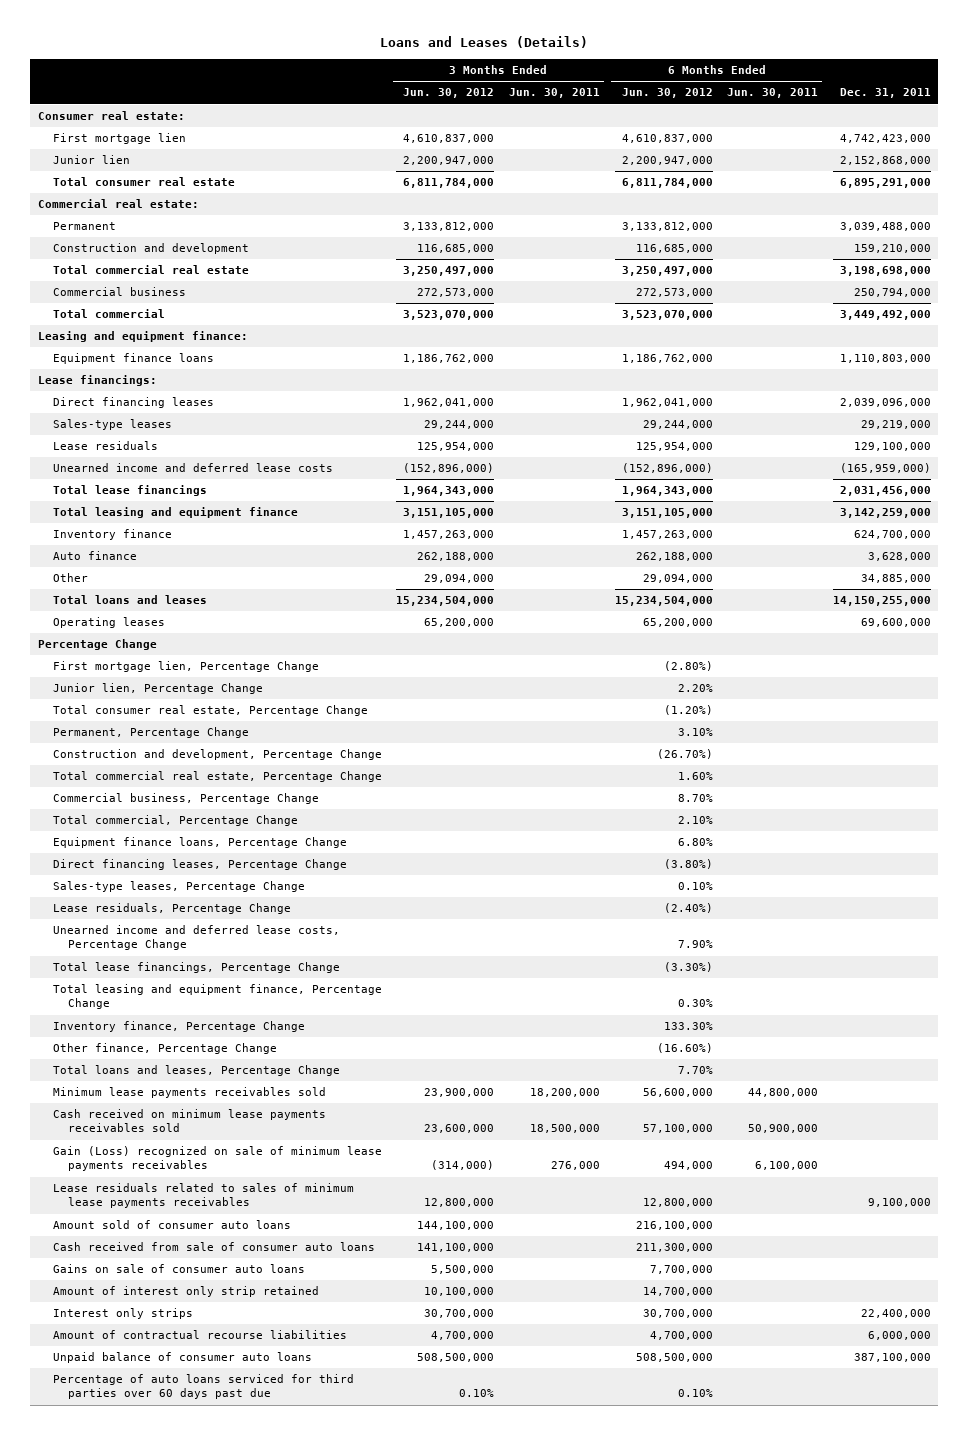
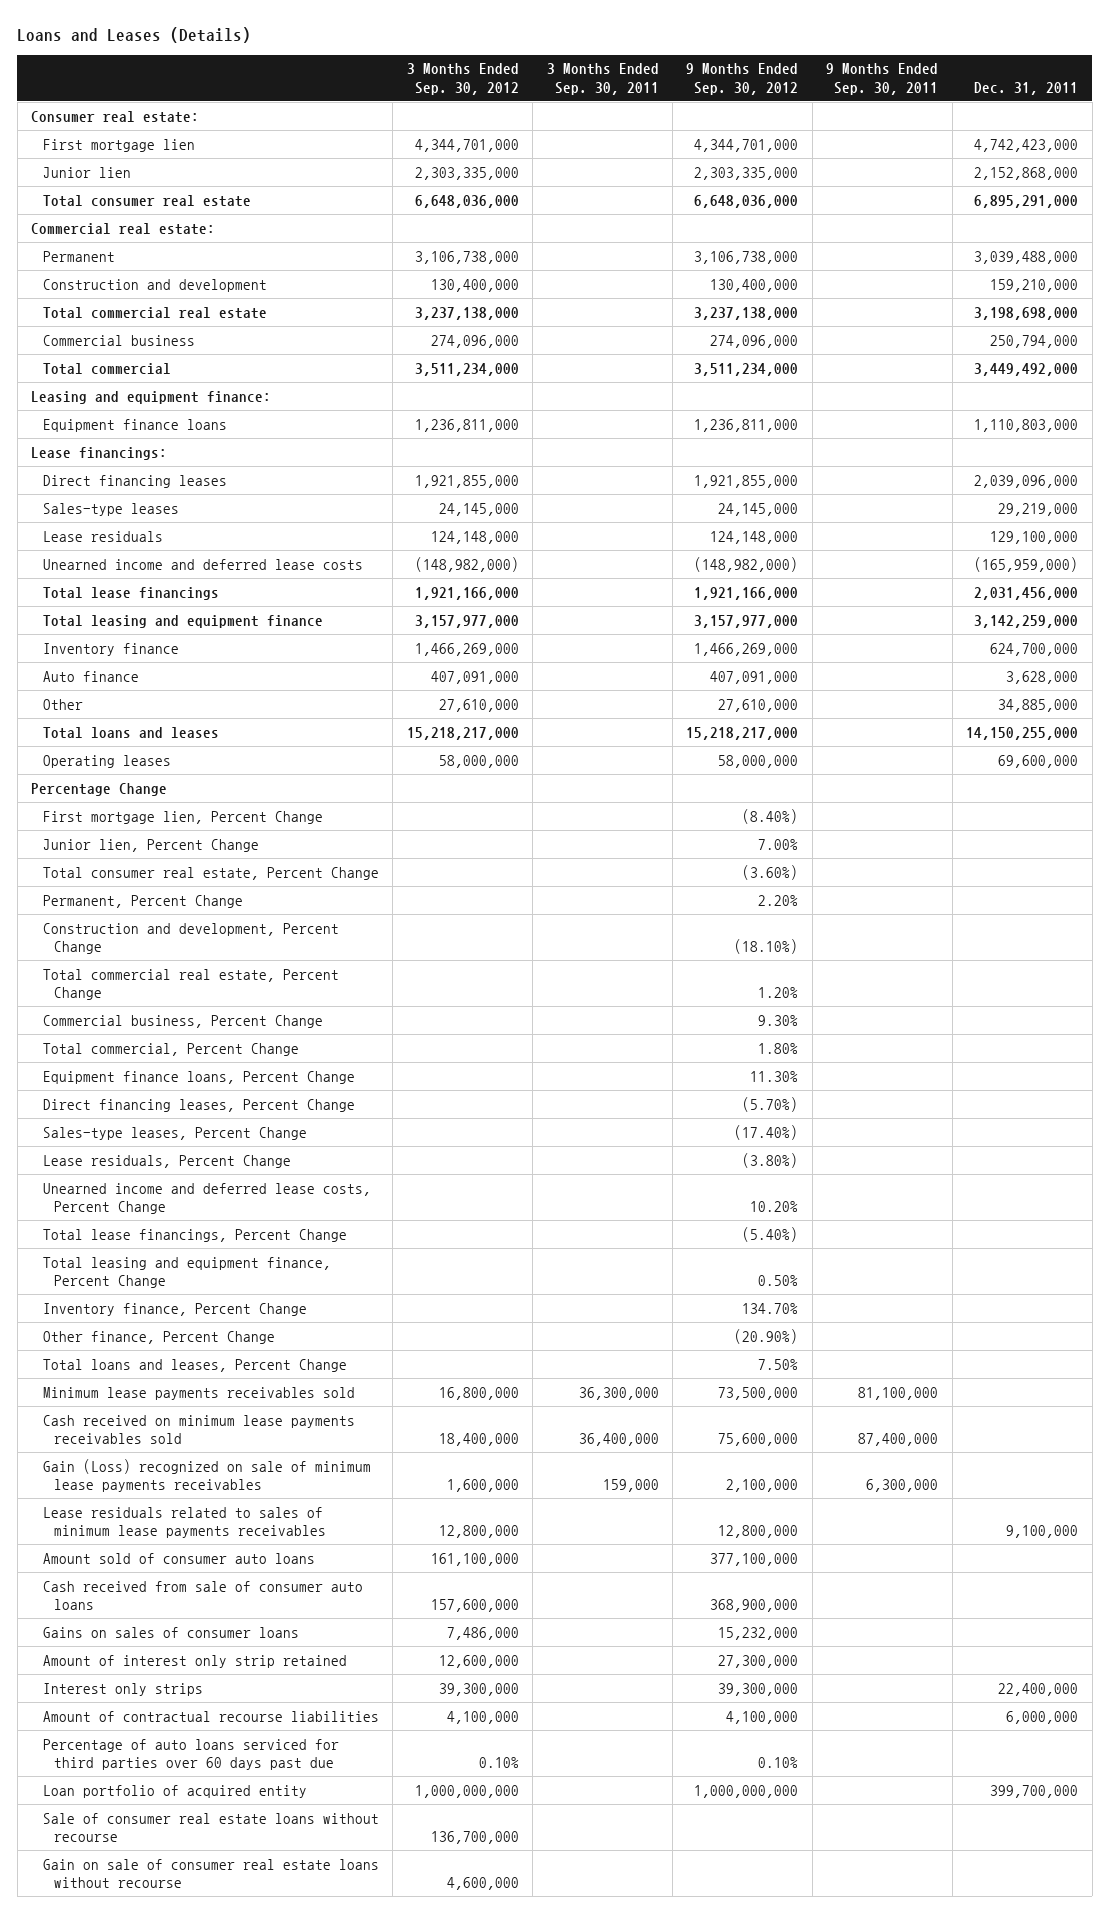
- | 3 Months Ended Jun. 30, 2012 | 3 Months Ended Jun. 30, 2011 | 6 Months Ended Jun. 30, 2012 | 6 Months Ended Jun. 30, 2011 | Dec. 31, 2011
+ | 3 Months Ended Sep. 30, 2012 | 3 Months Ended Sep. 30, 2011 | 9 Months Ended Sep. 30, 2012 | 9 Months Ended Sep. 30, 2011 | Dec. 31, 2011
- First mortgage lien, Percentage Change | | | (2.80%) | |
- Junior lien, Percentage Change | | | 2.20% | |
- Total consumer real estate, Percentage Change | | | (1.20%) | |
- Permanent, Percentage Change | | | 3.10% | |
- Construction and development, Percentage Change | | | (26.70%) | |
- Total commercial real estate, Percentage Change | | | 1.60% | |
- Commercial business, Percentage Change | | | 8.70% | |
- Total commercial, Percentage Change | | | 2.10% | |
- Equipment finance loans, Percentage Change | | | 6.80% | |
- Direct financing leases, Percentage Change | | | (3.80%) | |
- Sales-type leases, Percentage Change | | | 0.10% | |
- Lease residuals, Percentage Change | | | (2.40%) | |
- Unearned income and deferred lease costs, Percentage Change | | | 7.90% | |
- Total lease financings, Percentage Change | | | (3.30%) | |
- Total leasing and equipment finance, Percentage Change | | | 0.30% | |
- Inventory finance, Percentage Change | | | 133.30% | |
- Other finance, Percentage Change | | | (16.60%) | |
- Total loans and leases, Percentage Change | | | 7.70% | |
+ First mortgage lien, Percent Change | | | (8.40%) | |
+ Junior lien, Percent Change | | | 7.00% | |
+ Total consumer real estate, Percent Change | | | (3.60%) | |
+ Permanent, Percent Change | | | 2.20% | |
+ Construction and development, Percent Change | | | (18.10%) | |
+ Total commercial real estate, Percent Change | | | 1.20% | |
+ Commercial business, Percent Change | | | 9.30% | |
+ Total commercial, Percent Change | | | 1.80% | |
+ Equipment finance loans, Percent Change | | | 11.30% | |
+ Direct financing leases, Percent Change | | | (5.70%) | |
+ Sales-type leases, Percent Change | | | (17.40%) | |
+ Lease residuals, Percent Change | | | (3.80%) | |
+ Unearned income and deferred lease costs, Percent Change | | | 10.20% | |
+ Total lease financings, Percent Change | | | (5.40%) | |
+ Total leasing and equipment finance, Percent Change | | | 0.50% | |
+ Inventory finance, Percent Change | | | 134.70% | |
+ Other finance, Percent Change | | | (20.90%) | |
+ Total loans and leases, Percent Change | | | 7.50% | |
- Gains on sale of consumer auto loans | 5,500,000 | | 7,700,000 | |
+ Gains on sales of consumer loans | 7,486,000 | | 15,232,000 | |
- Unpaid balance of consumer auto loans | 508,500,000 | | 508,500,000 | | 387,100,000
+ Loan portfolio of acquired entity | 1,000,000,000 | | 1,000,000,000 | | 399,700,000
+ Sale of consumer real estate loans without recourse | 136,700,000 | | | |
+ Gain on sale of consumer real estate loans without recourse | 4,600,000 | | | |

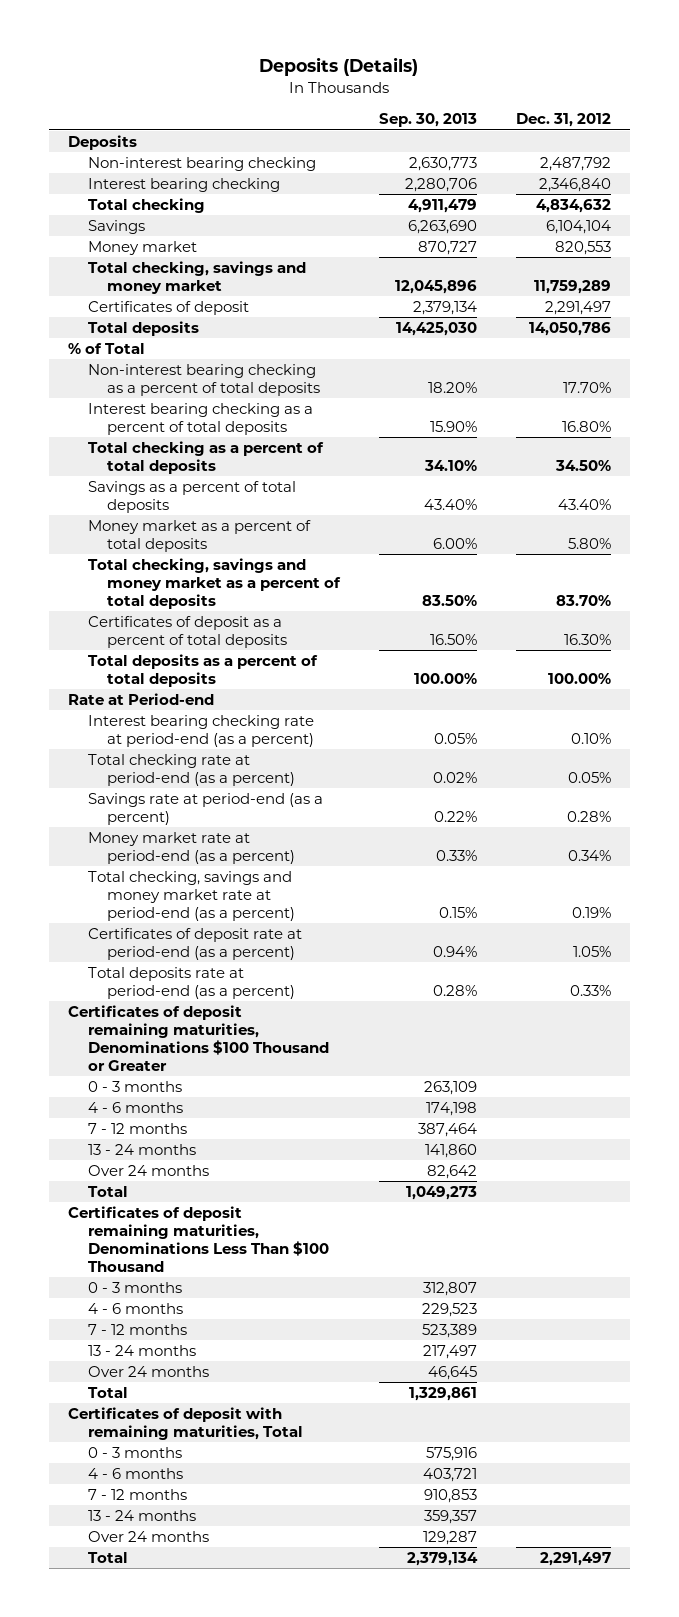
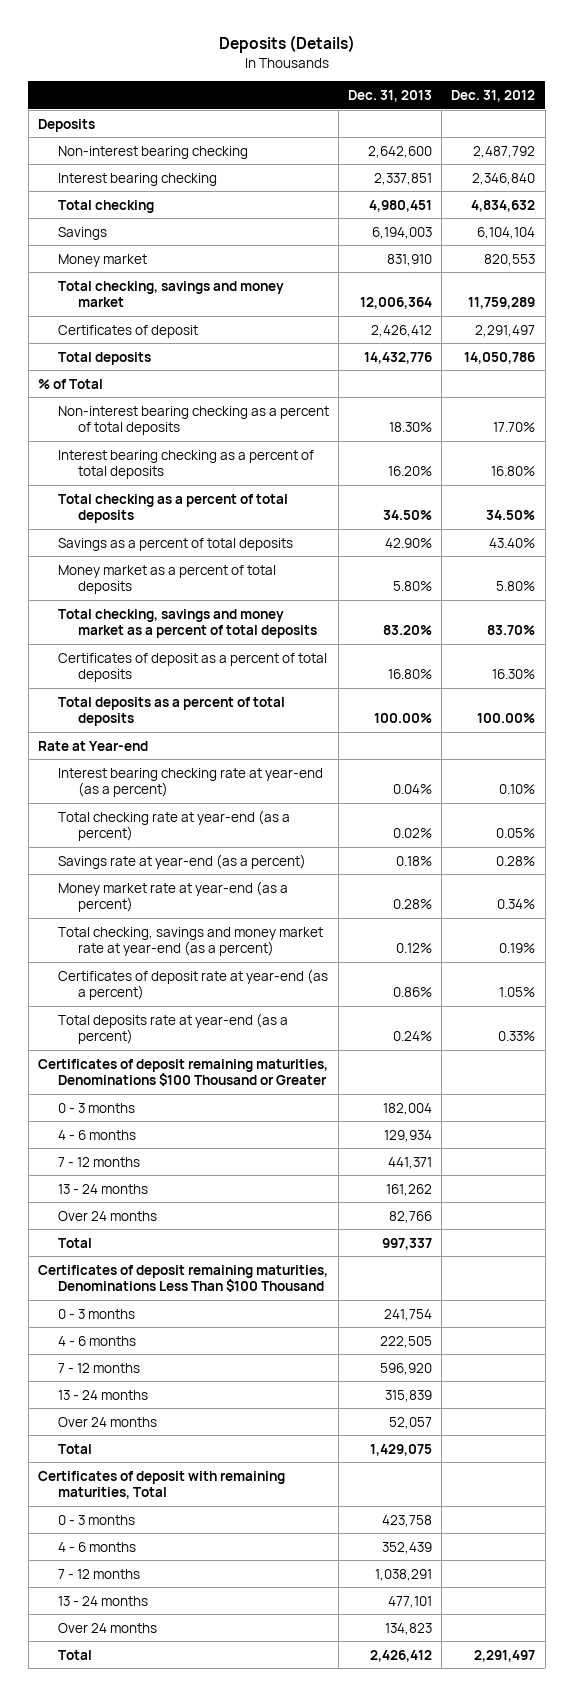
- | Sep. 30, 2013 | Dec. 31, 2012
+ | Dec. 31, 2013 | Dec. 31, 2012
- Rate at Period-end
- Interest bearing checking rate at period-end (as a percent) | 0.05% | 0.10%
- Total checking rate at period-end (as a percent) | 0.02% | 0.05%
- Savings rate at period-end (as a percent) | 0.22% | 0.28%
- Money market rate at period-end (as a percent) | 0.33% | 0.34%
- Total checking, savings and money market rate at period-end (as a percent) | 0.15% | 0.19%
- Certificates of deposit rate at period-end (as a percent) | 0.94% | 1.05%
- Total deposits rate at period-end (as a percent) | 0.28% | 0.33%
+ Rate at Year-end
+ Interest bearing checking rate at year-end (as a percent) | 0.04% | 0.10%
+ Total checking rate at year-end (as a percent) | 0.02% | 0.05%
+ Savings rate at year-end (as a percent) | 0.18% | 0.28%
+ Money market rate at year-end (as a percent) | 0.28% | 0.34%
+ Total checking, savings and money market rate at year-end (as a percent) | 0.12% | 0.19%
+ Certificates of deposit rate at year-end (as a percent) | 0.86% | 1.05%
+ Total deposits rate at year-end (as a percent) | 0.24% | 0.33%

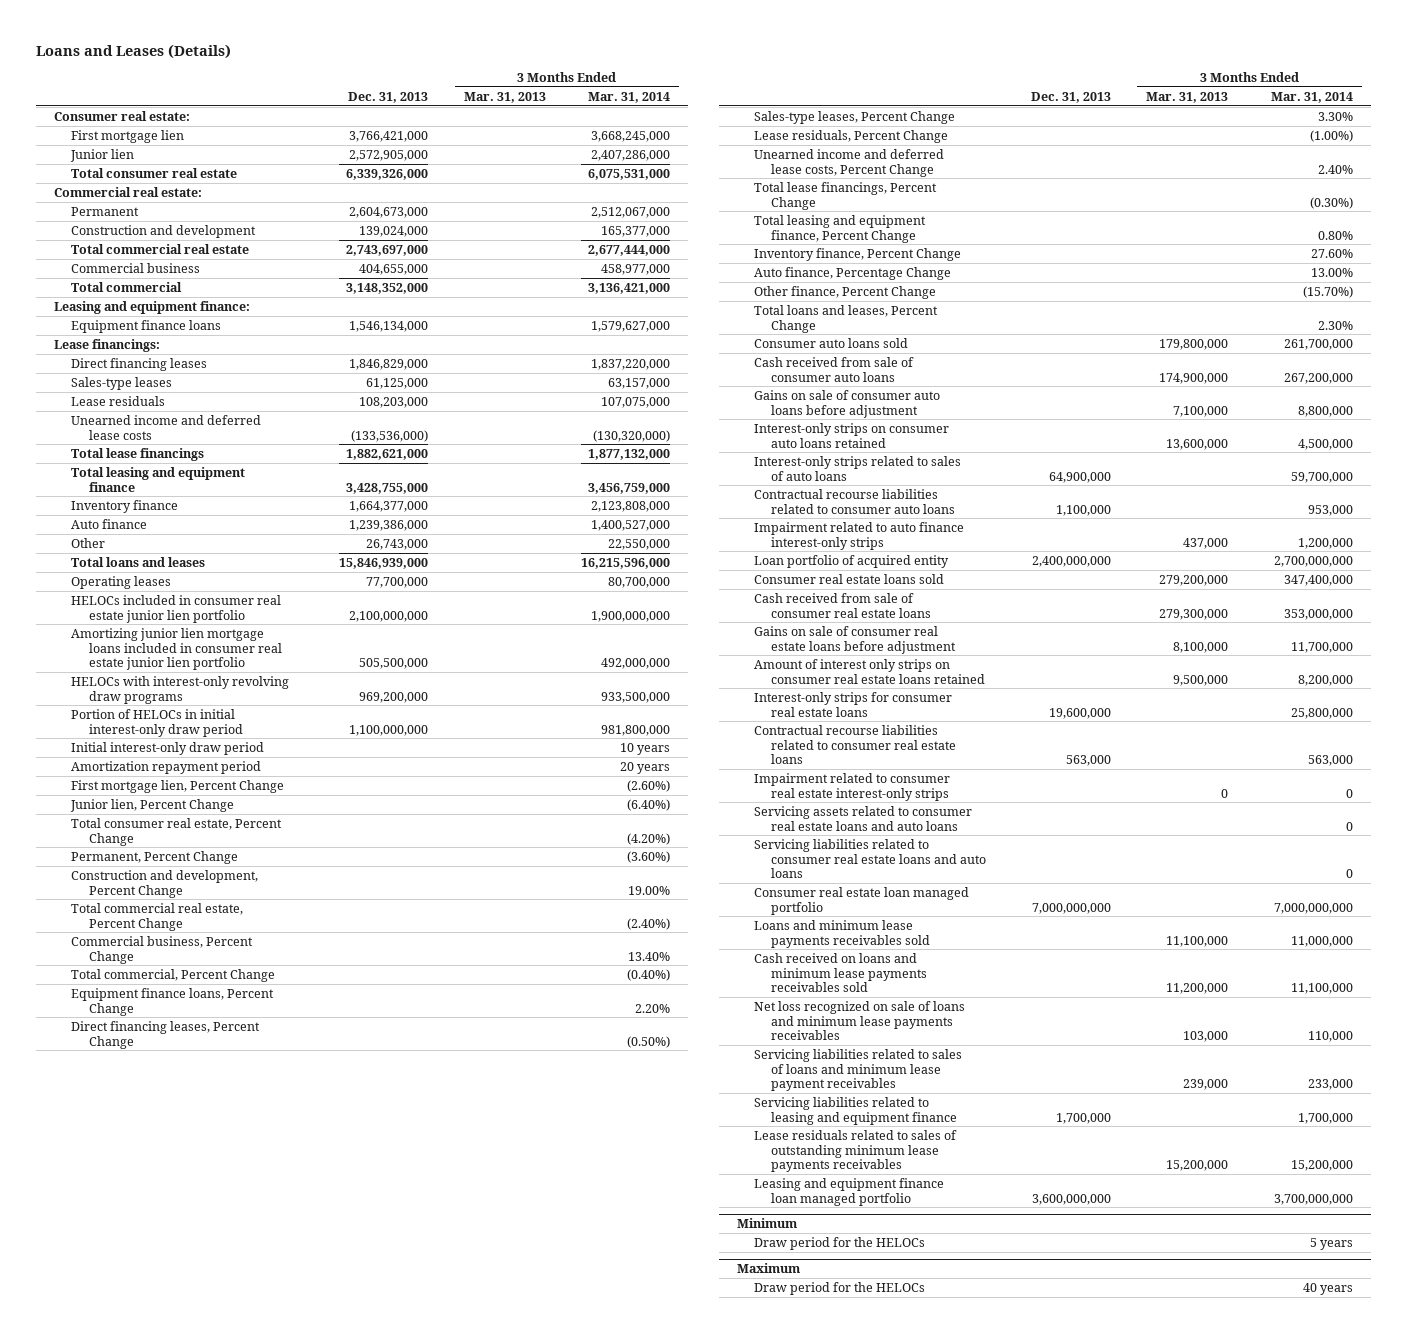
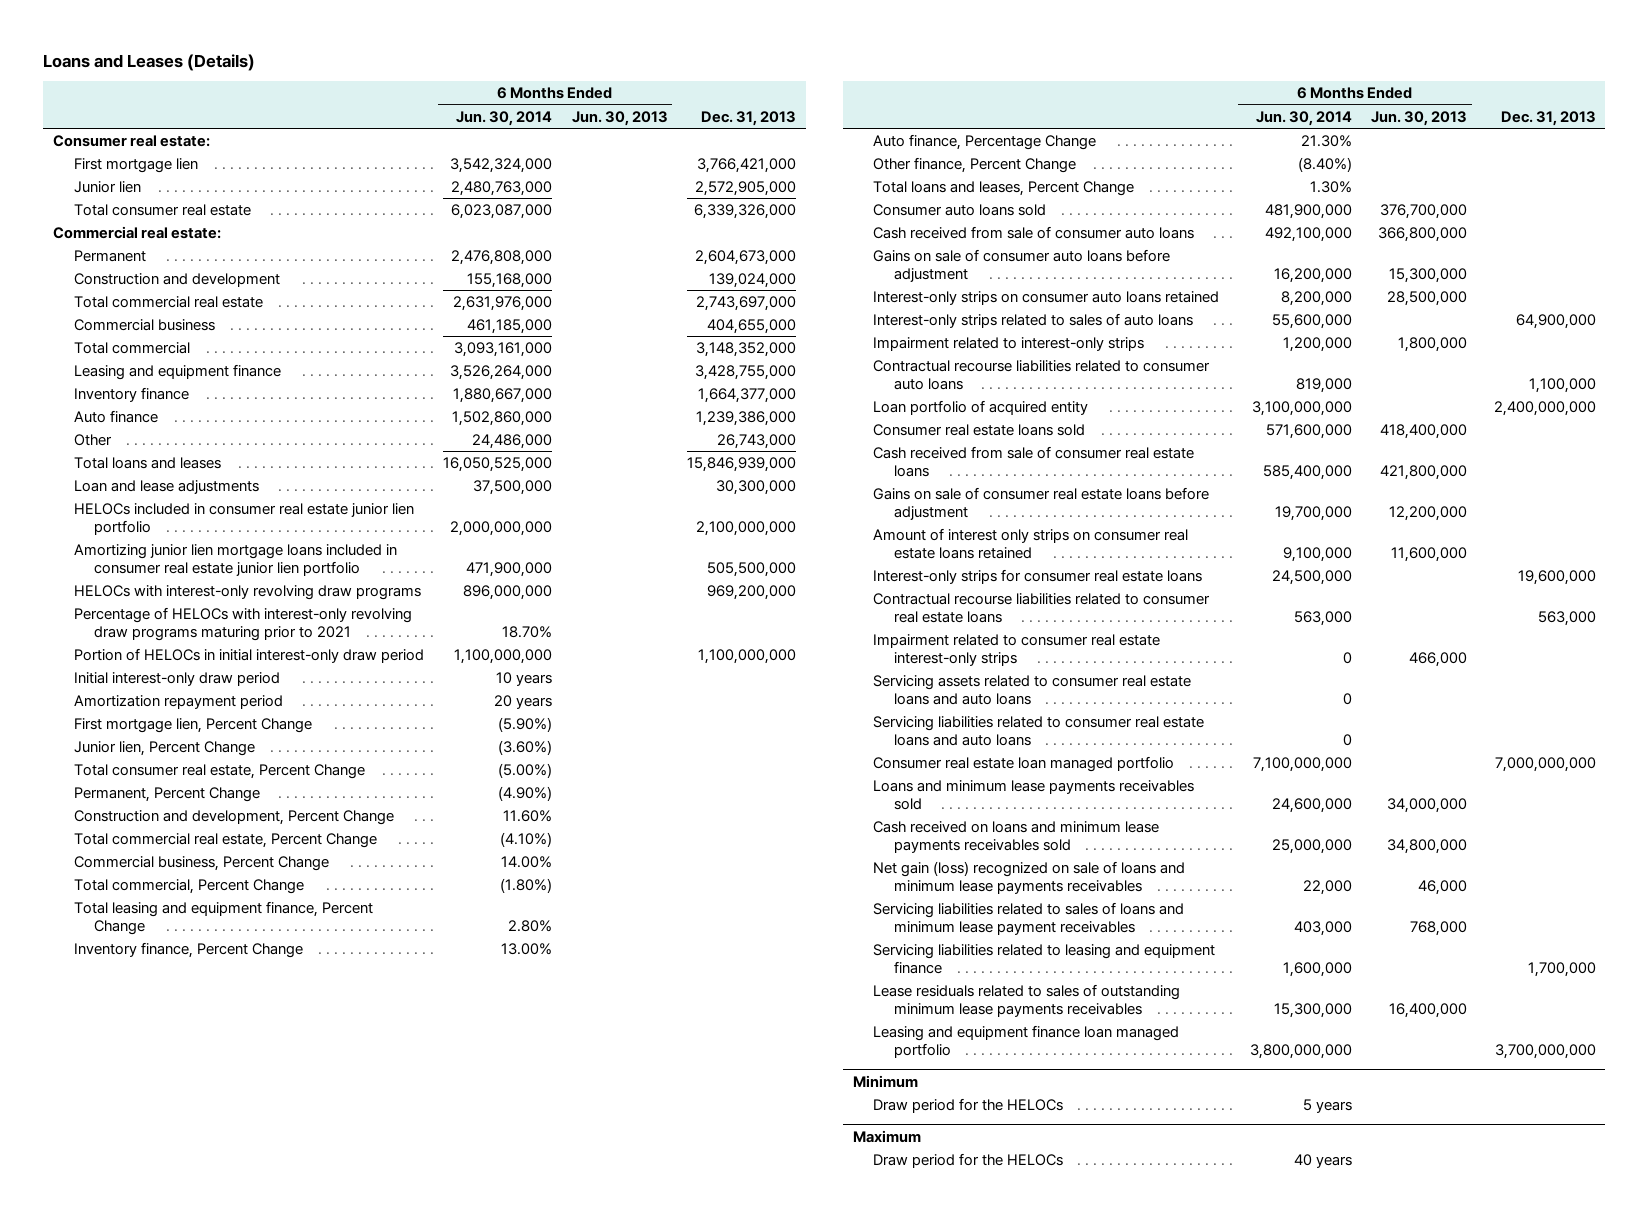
- | Dec. 31, 2013 | 3 Months Ended Mar. 31, 2013 | 3 Months Ended Mar. 31, 2014
+ | 6 Months Ended Jun. 30, 2014 | 6 Months Ended Jun. 30, 2013 | Dec. 31, 2013
- Leasing and equipment finance:
- Equipment finance loans | 1,546,134,000 | | 1,579,627,000
- Lease financings:
- Direct financing leases | 1,846,829,000 | | 1,837,220,000
- Sales-type leases | 61,125,000 | | 63,157,000
- Lease residuals | 108,203,000 | | 107,075,000
- Unearned income and deferred lease costs | (133,536,000) | | (130,320,000)
- Total lease financings | 1,882,621,000 | | 1,877,132,000
- Total leasing and equipment finance | 3,428,755,000 | | 3,456,759,000
+ Leasing and equipment finance | 3,526,264,000 | | 3,428,755,000
- Operating leases | 77,700,000 | | 80,700,000
+ Loan and lease adjustments | 37,500,000 | | 30,300,000
+ Percentage of HELOCs with interest-only revolving draw programs maturing prior to 2021 | 18.70% | |
- Equipment finance loans, Percent Change | | | 2.20%
- Direct financing leases, Percent Change | | | (0.50%)
- Sales-type leases, Percent Change | | | 3.30%
- Lease residuals, Percent Change | | | (1.00%)
- Unearned income and deferred lease costs, Percent Change | | | 2.40%
- Total lease financings, Percent Change | | | (0.30%)
+ Impairment related to interest-only strips | 1,200,000 | 1,800,000 |
- Impairment related to auto finance interest-only strips | | 437,000 | 1,200,000
- Net loss recognized on sale of loans and minimum lease payments receivables | | 103,000 | 110,000
+ Net gain (loss) recognized on sale of loans and minimum lease payments receivables | 22,000 | 46,000 |
- Leasing and equipment finance loan managed portfolio | 3,600,000,000 | | 3,700,000,000
+ Leasing and equipment finance loan managed portfolio | 3,800,000,000 | | 3,700,000,000

